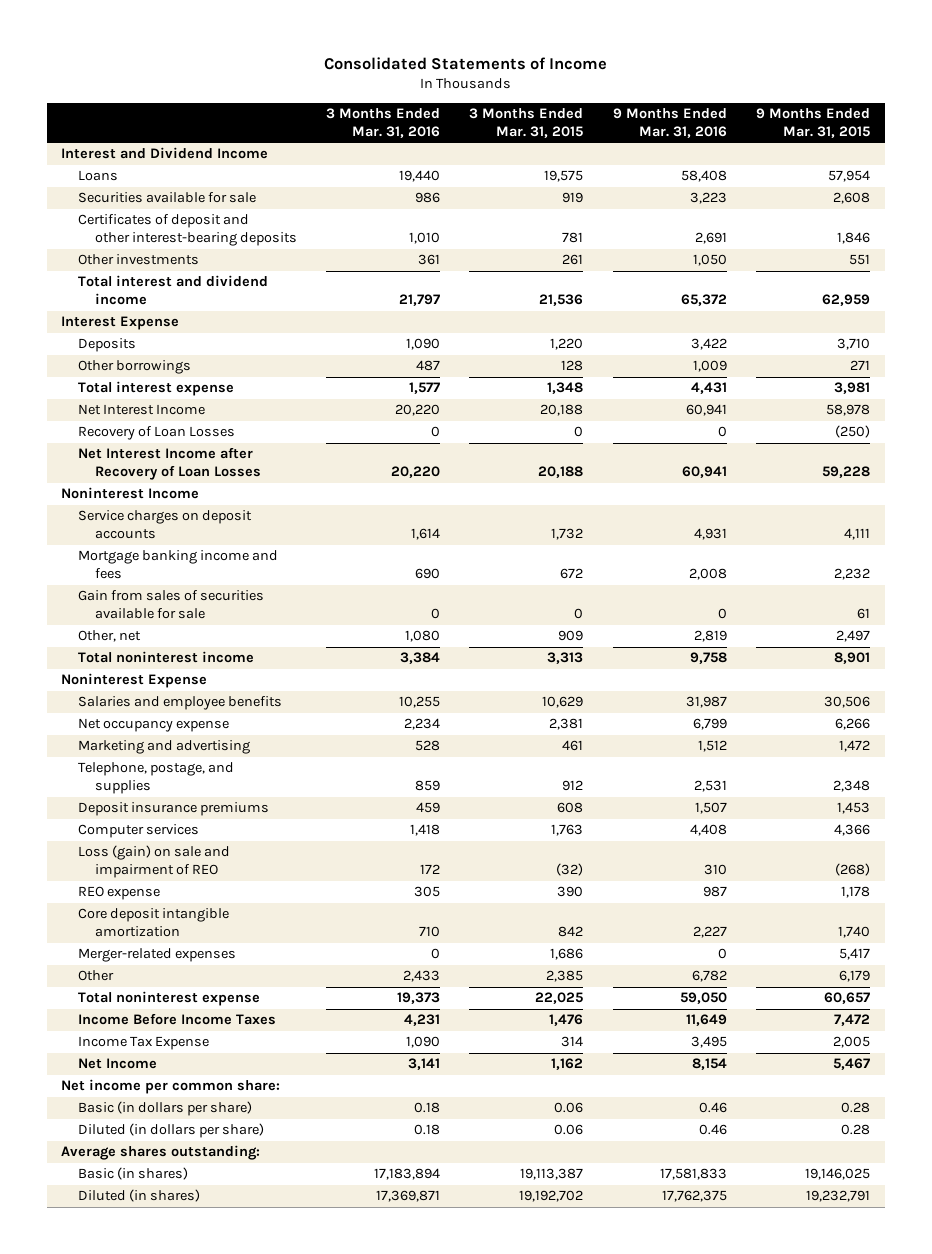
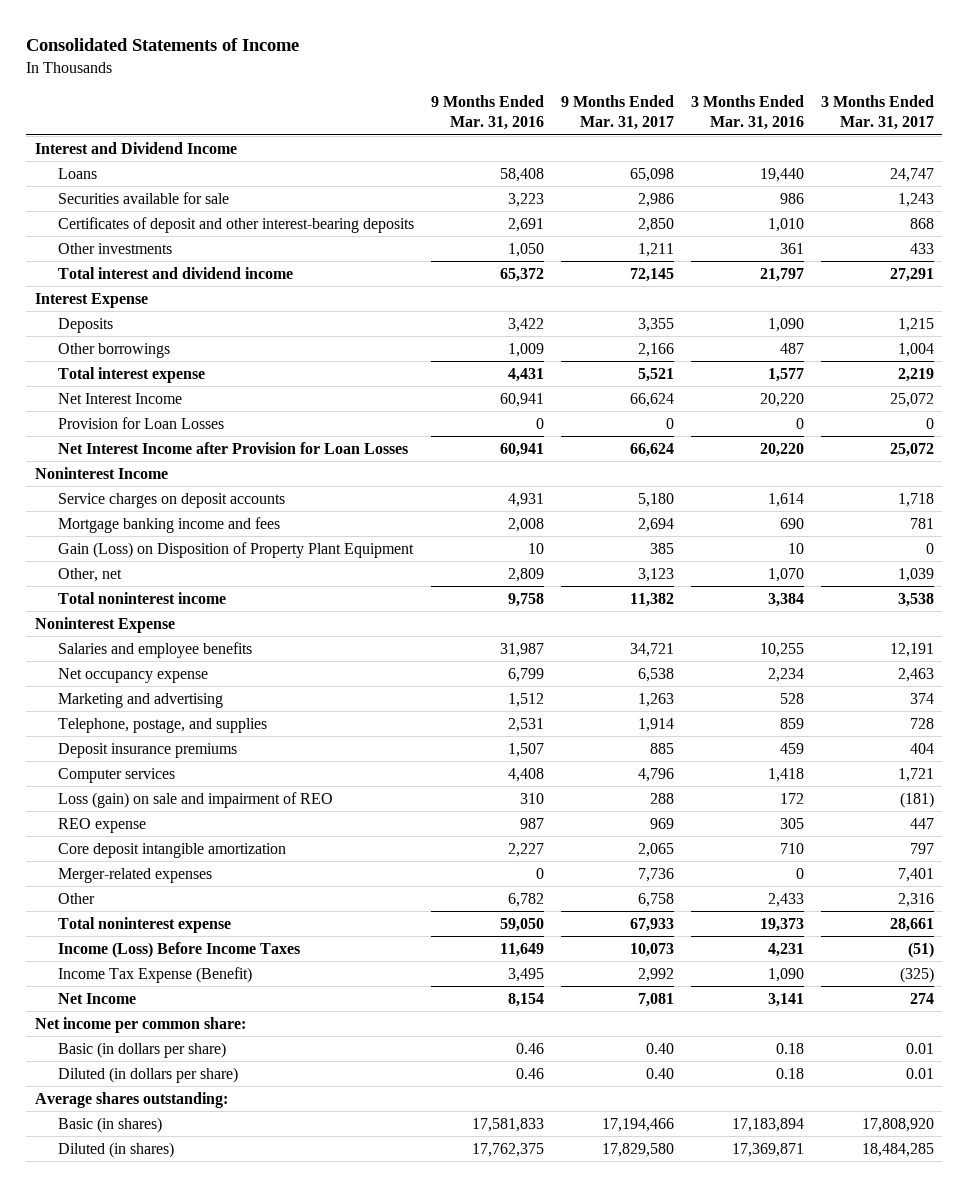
- | 3 Months Ended Mar. 31, 2016 | 3 Months Ended Mar. 31, 2015 | 9 Months Ended Mar. 31, 2016 | 9 Months Ended Mar. 31, 2015
+ | 9 Months Ended Mar. 31, 2016 | 9 Months Ended Mar. 31, 2017 | 3 Months Ended Mar. 31, 2016 | 3 Months Ended Mar. 31, 2017
- Recovery of Loan Losses | 0 | 0 | 0 | (250)
- Net Interest Income after Recovery of Loan Losses | 20,220 | 20,188 | 60,941 | 59,228
+ Provision for Loan Losses | 0 | 0 | 0 | 0
+ Net Interest Income after Provision for Loan Losses | 60,941 | 66,624 | 20,220 | 25,072
- Gain from sales of securities available for sale | 0 | 0 | 0 | 61
- Other, net | 1,080 | 909 | 2,819 | 2,497
+ Gain (Loss) on Disposition of Property Plant Equipment | 10 | 385 | 10 | 0
+ Other, net | 2,809 | 3,123 | 1,070 | 1,039
- Income Before Income Taxes | 4,231 | 1,476 | 11,649 | 7,472
- Income Tax Expense | 1,090 | 314 | 3,495 | 2,005
+ Income (Loss) Before Income Taxes | 11,649 | 10,073 | 4,231 | (51)
+ Income Tax Expense (Benefit) | 3,495 | 2,992 | 1,090 | (325)

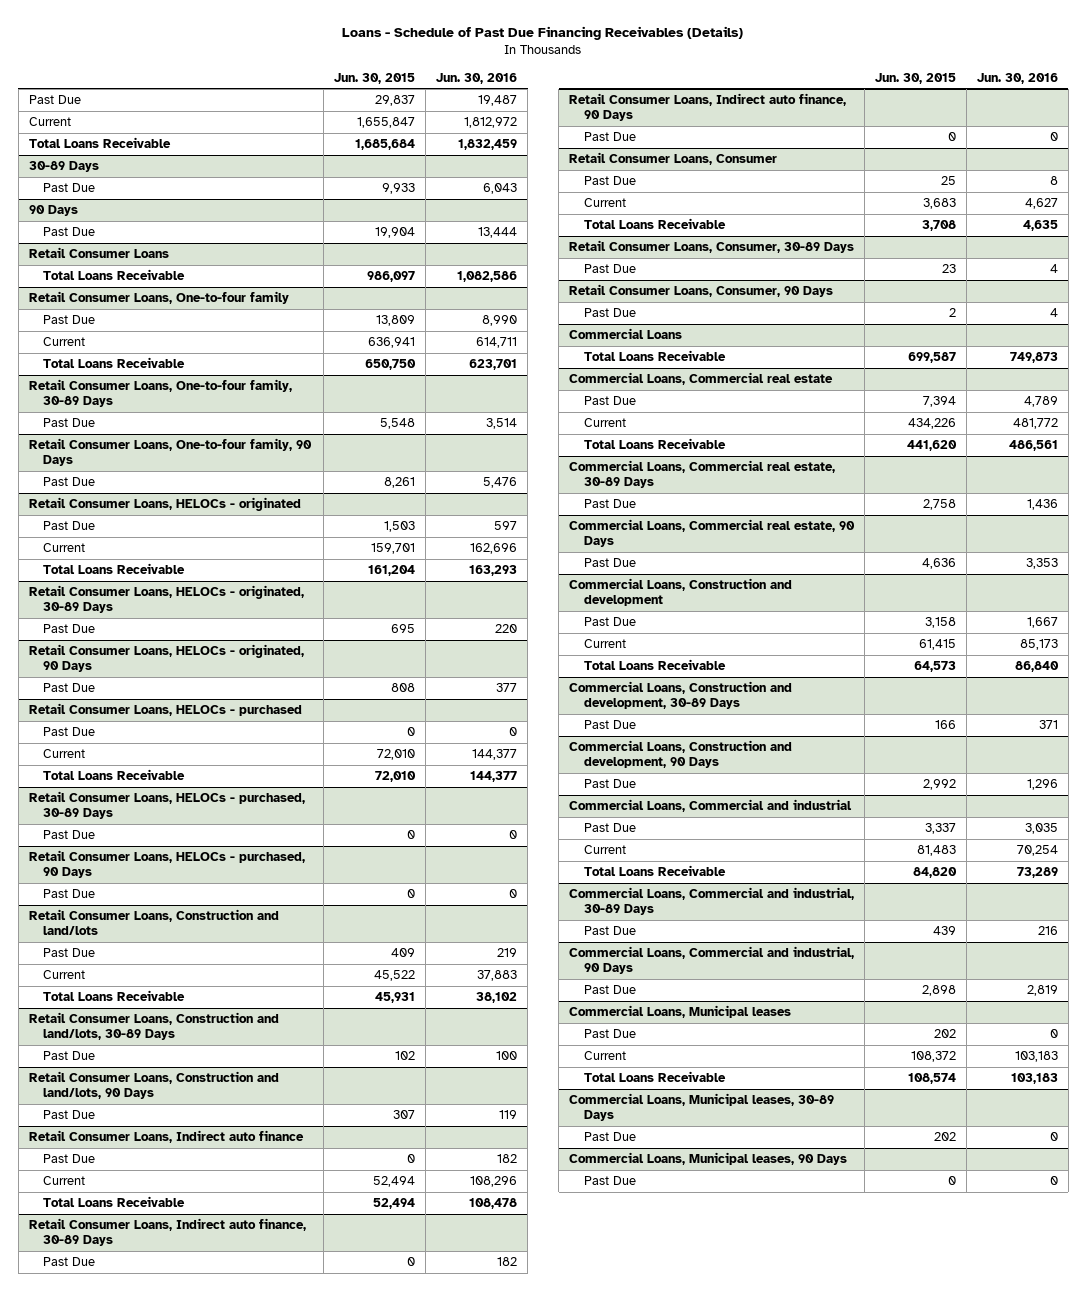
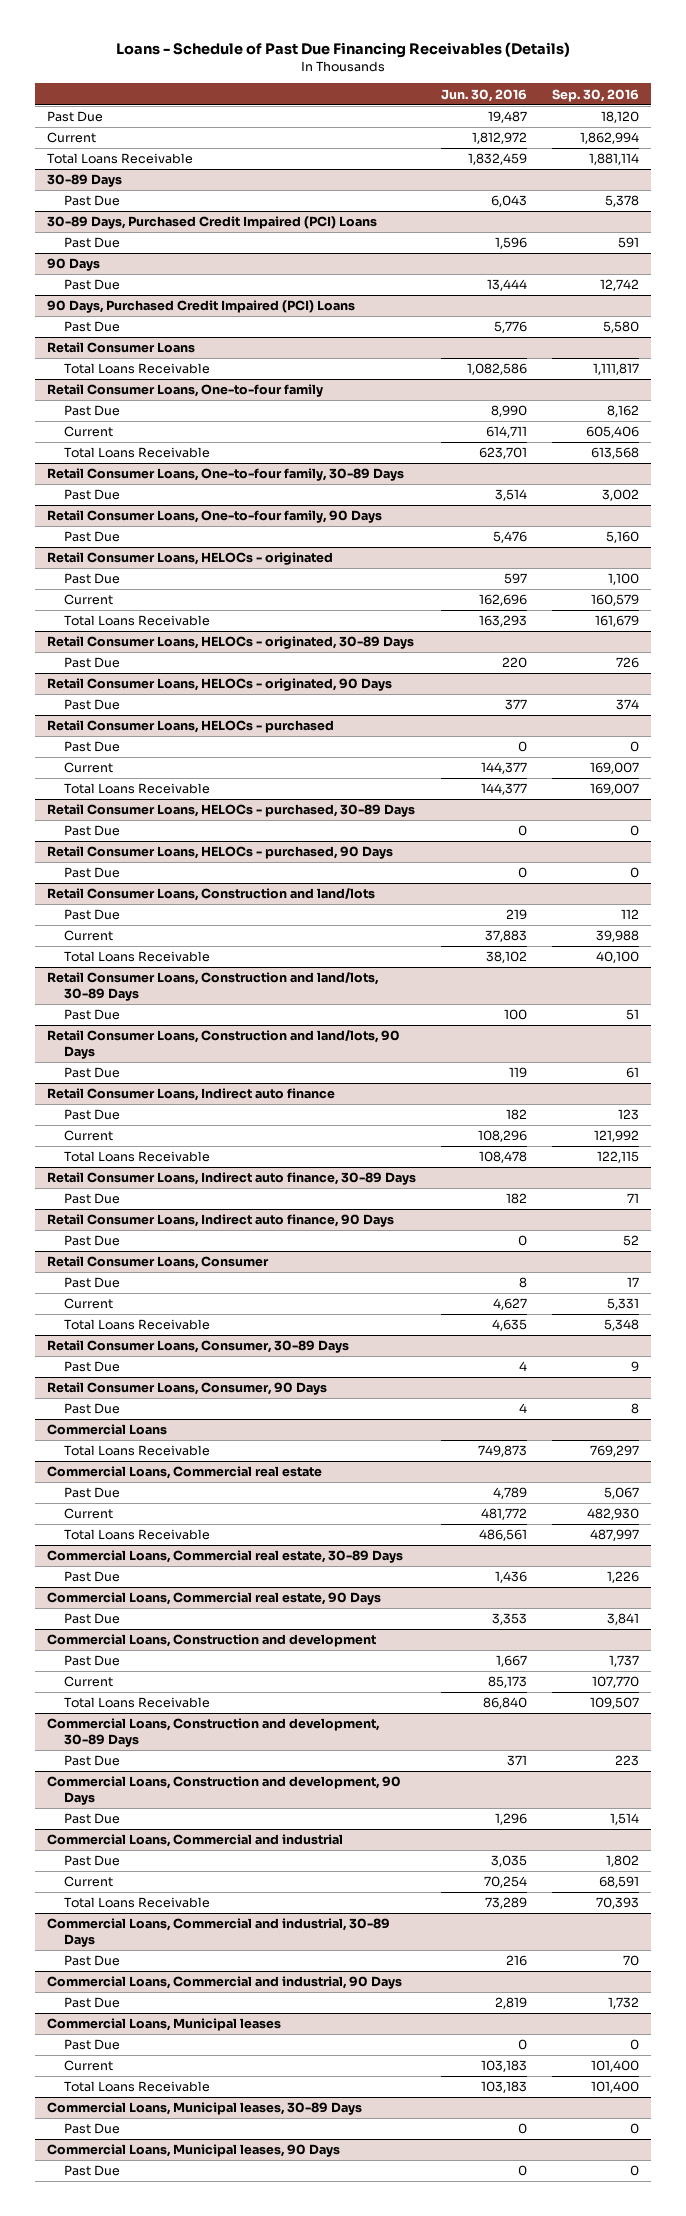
- | Jun. 30, 2015 | Jun. 30, 2016
+ | Jun. 30, 2016 | Sep. 30, 2016
+ 30-89 Days, Purchased Credit Impaired (PCI) Loans
+ Past Due | 1,596 | 591
+ 90 Days, Purchased Credit Impaired (PCI) Loans
+ Past Due | 5,776 | 5,580

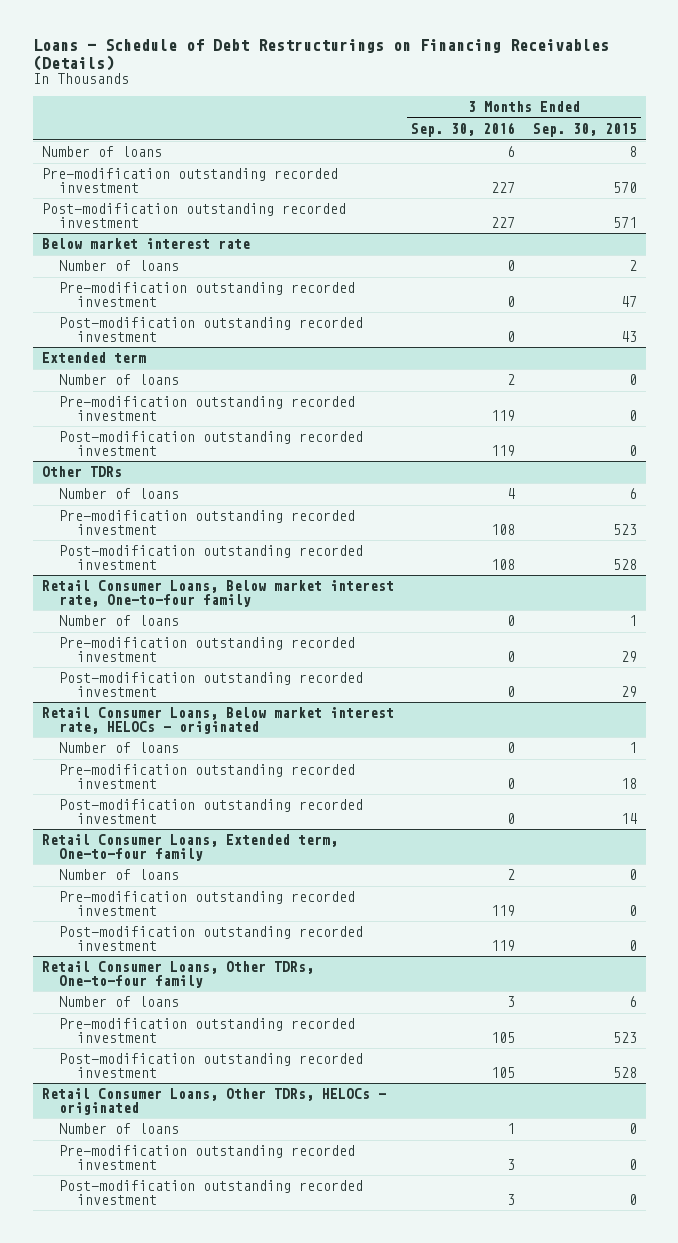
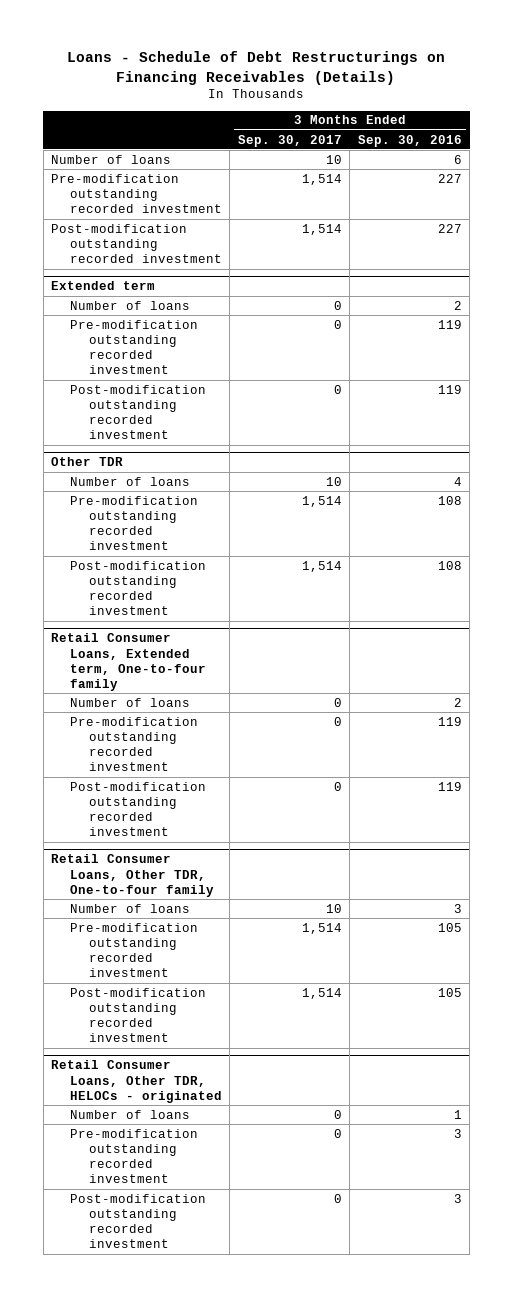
- | 3 Months Ended Sep. 30, 2016 | 3 Months Ended Sep. 30, 2015
+ | 3 Months Ended Sep. 30, 2017 | 3 Months Ended Sep. 30, 2016
- Below market interest rate
- Number of loans | 0 | 2
- Pre-modification outstanding recorded investment | 0 | 47
- Post-modification outstanding recorded investment | 0 | 43
- Other TDRs
+ Other TDR
- Retail Consumer Loans, Below market interest rate, One-to-four family
- Number of loans | 0 | 1
- Pre-modification outstanding recorded investment | 0 | 29
- Post-modification outstanding recorded investment | 0 | 29
- Retail Consumer Loans, Below market interest rate, HELOCs - originated
- Number of loans | 0 | 1
- Pre-modification outstanding recorded investment | 0 | 18
- Post-modification outstanding recorded investment | 0 | 14
- Retail Consumer Loans, Other TDRs, One-to-four family
+ Retail Consumer Loans, Other TDR, One-to-four family
- Retail Consumer Loans, Other TDRs, HELOCs - originated
+ Retail Consumer Loans, Other TDR, HELOCs - originated

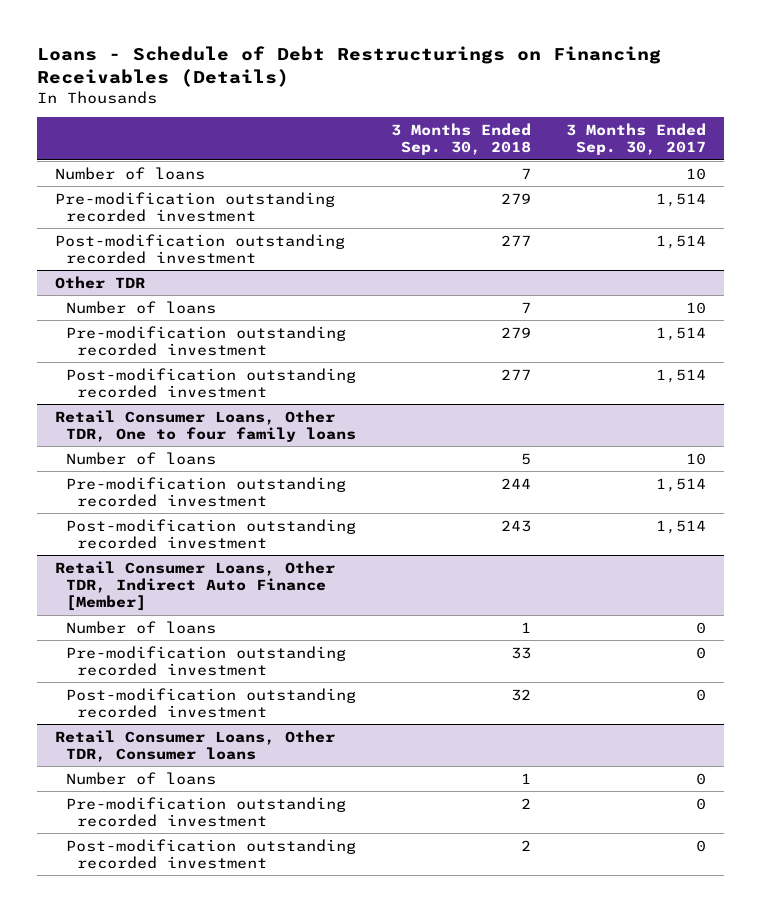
- | 3 Months Ended Sep. 30, 2017 | 3 Months Ended Sep. 30, 2016
+ | 3 Months Ended Sep. 30, 2018 | 3 Months Ended Sep. 30, 2017
- Extended term
- Number of loans | 0 | 2
- Pre-modification outstanding recorded investment | 0 | 119
- Post-modification outstanding recorded investment | 0 | 119
- Retail Consumer Loans, Extended term, One-to-four family
- Number of loans | 0 | 2
- Pre-modification outstanding recorded investment | 0 | 119
- Post-modification outstanding recorded investment | 0 | 119
- Retail Consumer Loans, Other TDR, One-to-four family
+ Retail Consumer Loans, Other TDR, One to four family loans
- Retail Consumer Loans, Other TDR, HELOCs - originated
+ Retail Consumer Loans, Other TDR, Indirect Auto Finance [Member]
+ Retail Consumer Loans, Other TDR, Consumer loans
+ Number of loans | 1 | 0
+ Pre-modification outstanding recorded investment | 2 | 0
+ Post-modification outstanding recorded investment | 2 | 0

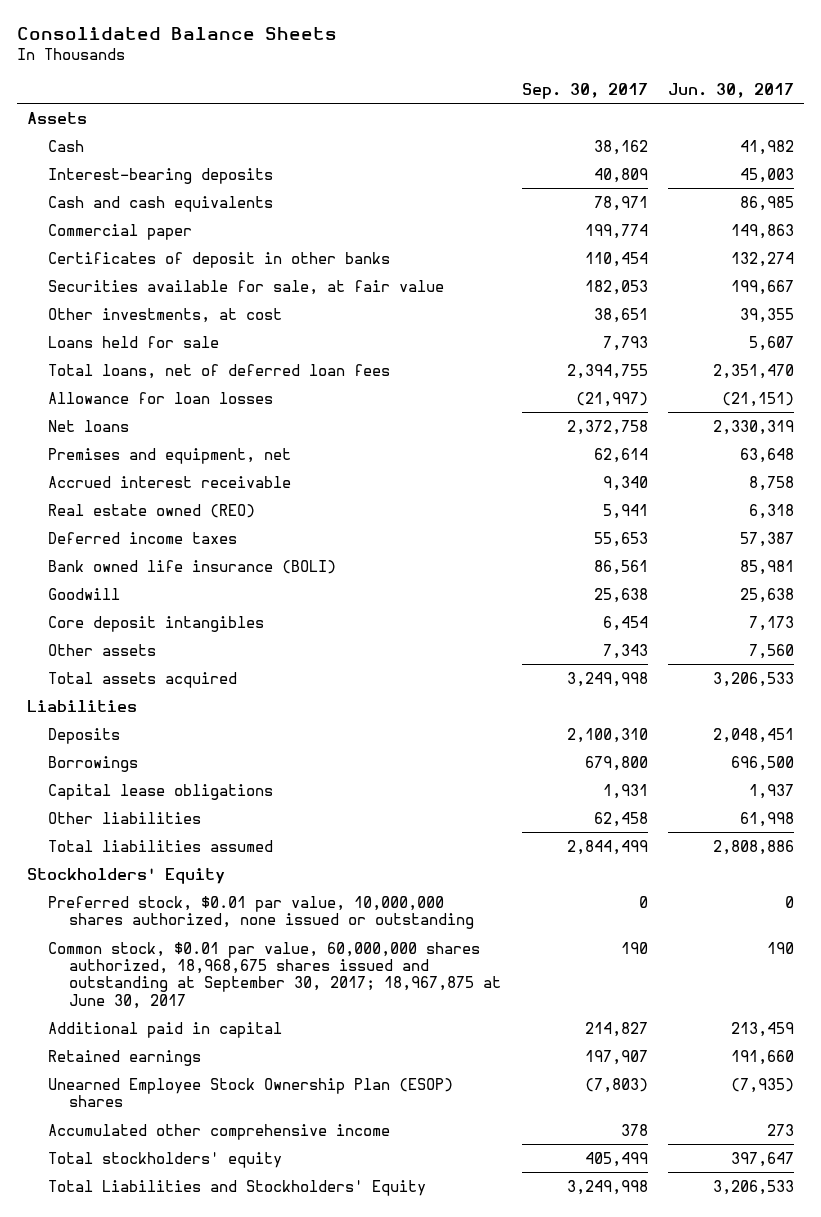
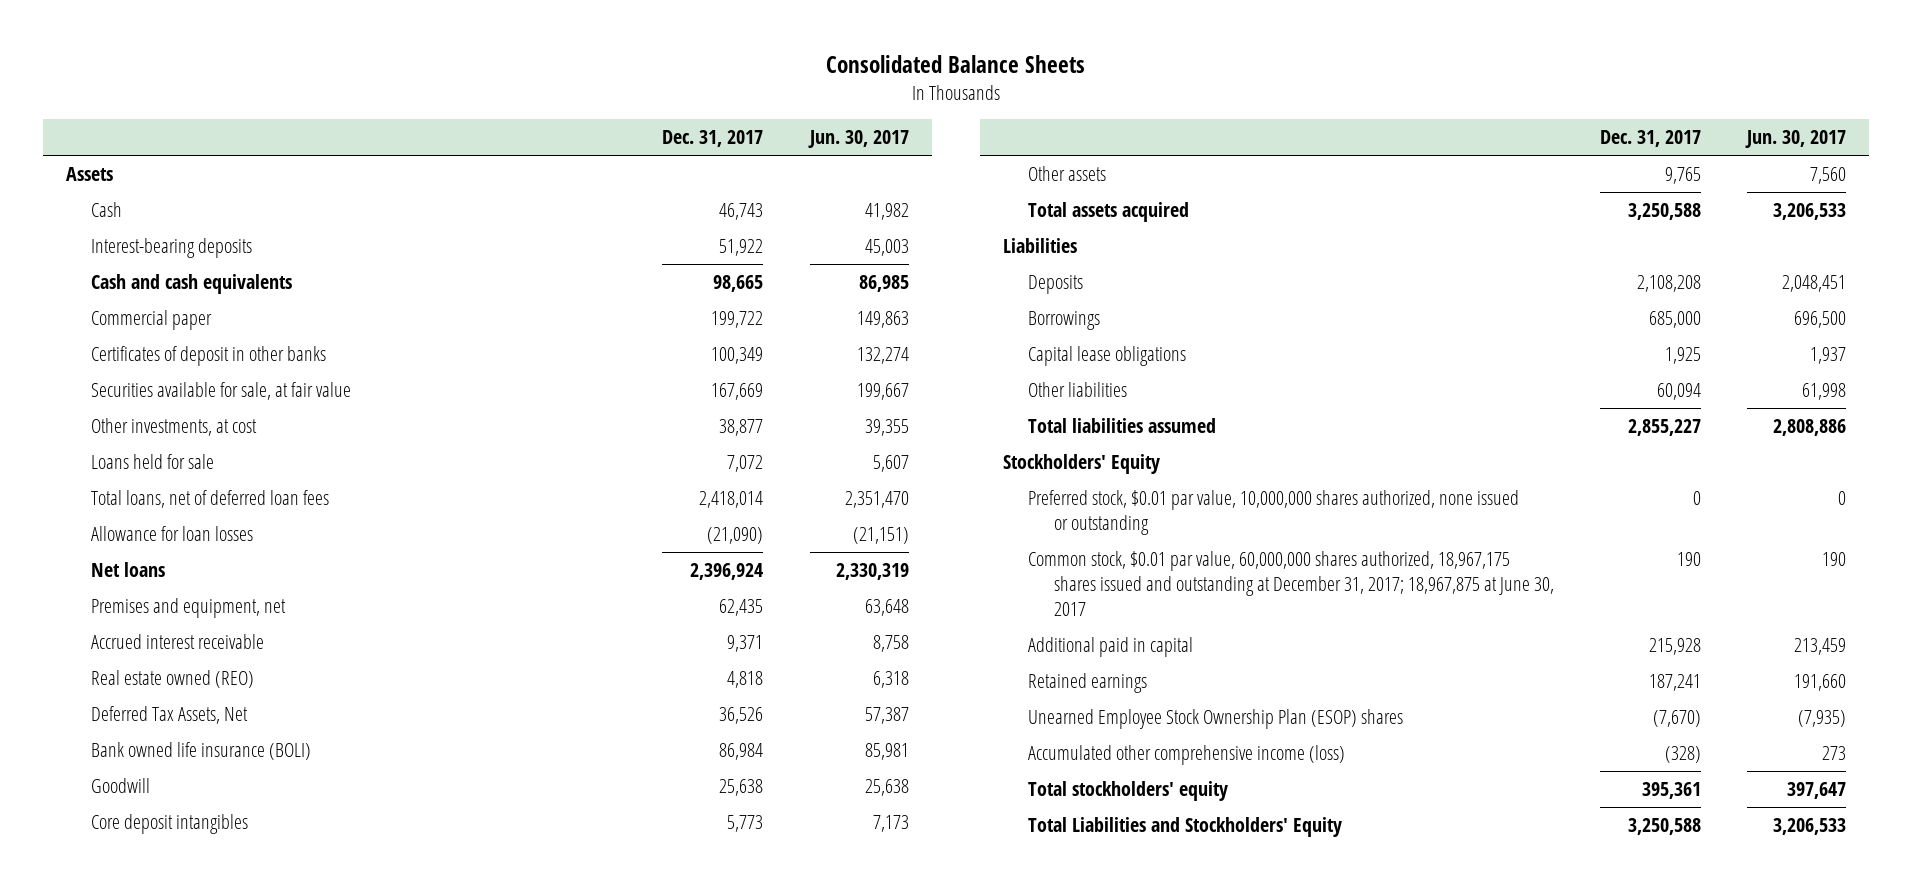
- | Sep. 30, 2017 | Jun. 30, 2017
+ | Dec. 31, 2017 | Jun. 30, 2017
- Deferred income taxes | 55,653 | 57,387
+ Deferred Tax Assets, Net | 36,526 | 57,387
- Common stock, $0.01 par value, 60,000,000 shares authorized, 18,968,675 shares issued and outstanding at September 30, 2017; 18,967,875 at June 30, 2017 | 190 | 190
+ Common stock, $0.01 par value, 60,000,000 shares authorized, 18,967,175 shares issued and outstanding at December 31, 2017; 18,967,875 at June 30, 2017 | 190 | 190
- Accumulated other comprehensive income | 378 | 273
+ Accumulated other comprehensive income (loss) | (328) | 273

